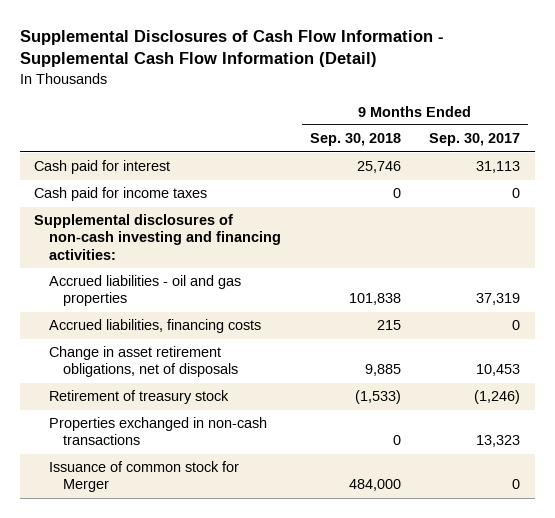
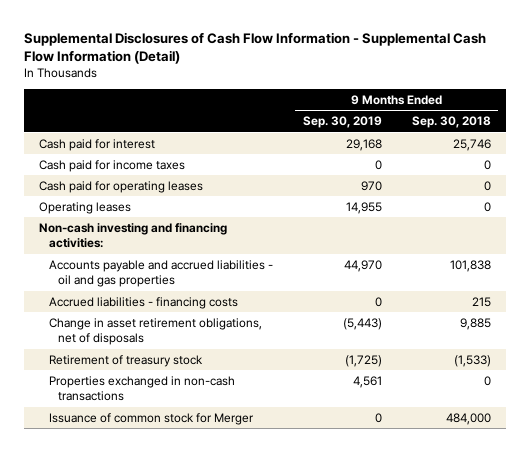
- | 9 Months Ended Sep. 30, 2018 | 9 Months Ended Sep. 30, 2017
+ | 9 Months Ended Sep. 30, 2019 | 9 Months Ended Sep. 30, 2018
- Supplemental disclosures of non-cash investing and financing activities:
- Accrued liabilities - oil and gas properties | 101,838 | 37,319
- Accrued liabilities, financing costs | 215 | 0
+ Cash paid for operating leases | 970 | 0
+ Operating leases | 14,955 | 0
+ Non-cash investing and financing activities:
+ Accounts payable and accrued liabilities - oil and gas properties | 44,970 | 101,838
+ Accrued liabilities - financing costs | 0 | 215

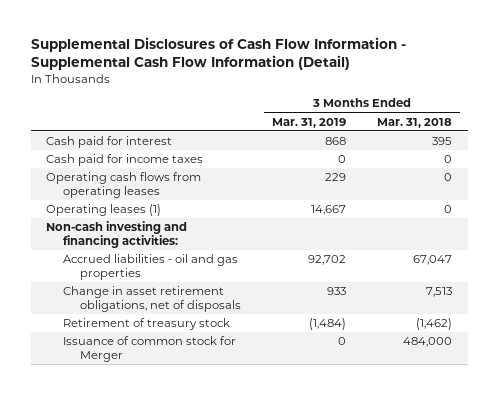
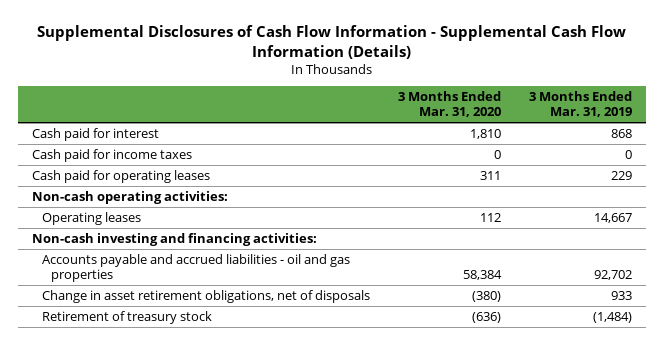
- Supplemental Disclosures of Cash Flow Information - Supplemental Cash Flow Information (Detail)
+ Supplemental Disclosures of Cash Flow Information - Supplemental Cash Flow Information (Details)
- | 3 Months Ended Mar. 31, 2019 | 3 Months Ended Mar. 31, 2018
+ | 3 Months Ended Mar. 31, 2020 | 3 Months Ended Mar. 31, 2019
- Operating cash flows from operating leases | 229 | 0
- Operating leases (1) | 14,667 | 0
+ Cash paid for operating leases | 311 | 229
+ Non-cash operating activities:
+ Operating leases | 112 | 14,667
- Accrued liabilities - oil and gas properties | 92,702 | 67,047
+ Accounts payable and accrued liabilities - oil and gas properties | 58,384 | 92,702
- Issuance of common stock for Merger | 0 | 484,000

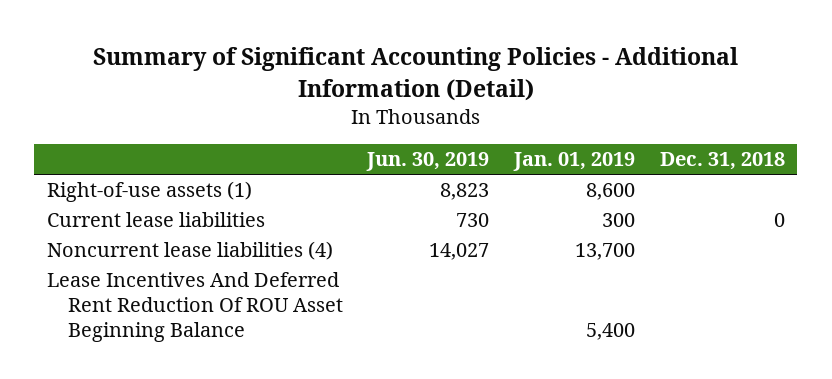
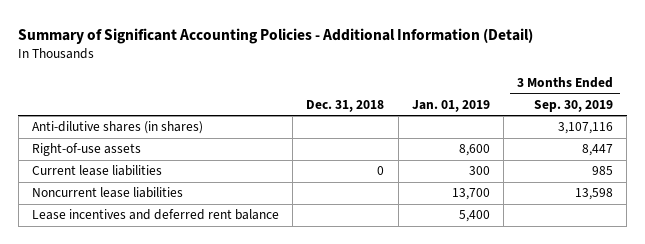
- | Jun. 30, 2019 | Jan. 01, 2019 | Dec. 31, 2018
+ | Dec. 31, 2018 | Jan. 01, 2019 | 3 Months Ended Sep. 30, 2019
- Right-of-use assets (1) | 8,823 | 8,600 |
+ Anti-dilutive shares (in shares) | | | 3,107,116
+ Right-of-use assets | | 8,600 | 8,447
- Noncurrent lease liabilities (4) | 14,027 | 13,700 |
- Lease Incentives And Deferred Rent Reduction Of ROU Asset Beginning Balance | | 5,400 |
+ Noncurrent lease liabilities | | 13,700 | 13,598
+ Lease incentives and deferred rent balance | | 5,400 |

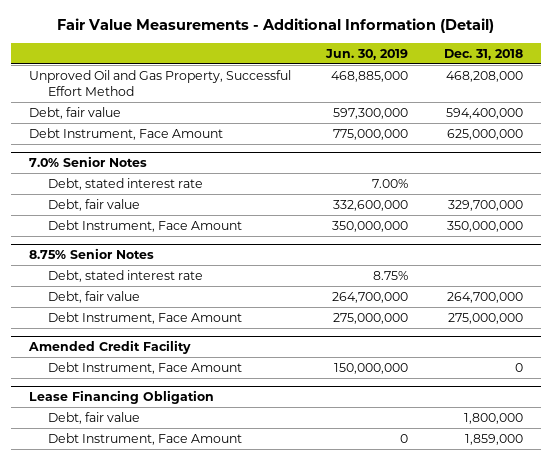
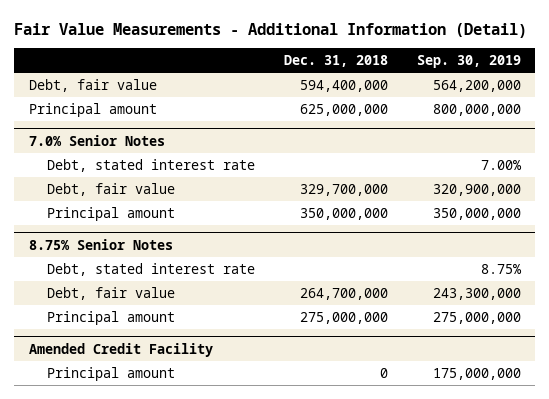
- | Jun. 30, 2019 | Dec. 31, 2018
+ | Dec. 31, 2018 | Sep. 30, 2019
- Unproved Oil and Gas Property, Successful Effort Method | 468,885,000 | 468,208,000
- Debt Instrument, Face Amount | 775,000,000 | 625,000,000
+ Principal amount | 625,000,000 | 800,000,000
@ 7.0% Senior Notes
- Debt Instrument, Face Amount | 350,000,000 | 350,000,000
+ Principal amount | 350,000,000 | 350,000,000
@ 8.75% Senior Notes
- Debt Instrument, Face Amount | 275,000,000 | 275,000,000
+ Principal amount | 275,000,000 | 275,000,000
@ Amended Credit Facility
- Debt Instrument, Face Amount | 150,000,000 | 0
- Lease Financing Obligation
- Debt, fair value | | 1,800,000
- Debt Instrument, Face Amount | 0 | 1,859,000
@ Amended Credit Facility
+ Principal amount | 0 | 175,000,000

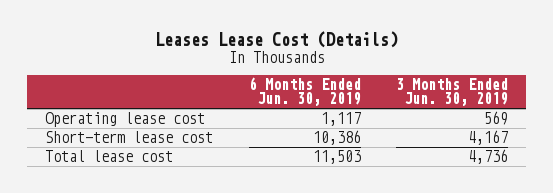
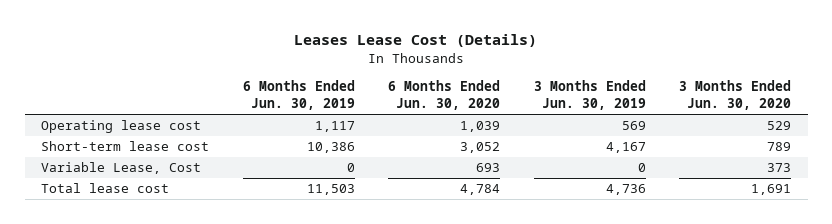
- | 6 Months Ended Jun. 30, 2019 | 3 Months Ended Jun. 30, 2019
+ | 6 Months Ended Jun. 30, 2019 | 6 Months Ended Jun. 30, 2020 | 3 Months Ended Jun. 30, 2019 | 3 Months Ended Jun. 30, 2020
+ Variable Lease, Cost | 0 | 693 | 0 | 373

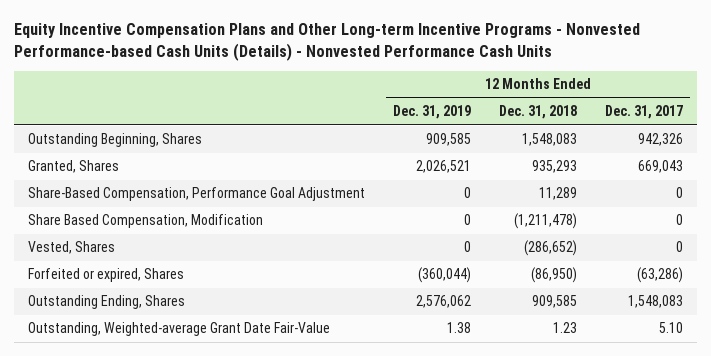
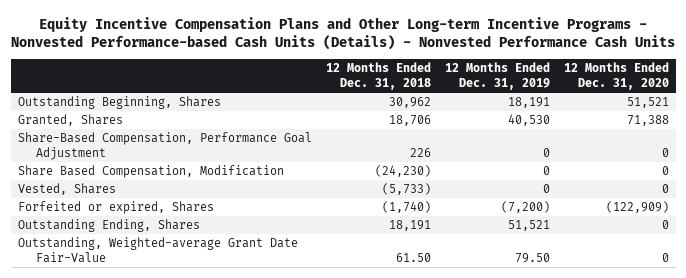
- | 12 Months Ended Dec. 31, 2019 | 12 Months Ended Dec. 31, 2018 | 12 Months Ended Dec. 31, 2017
+ | 12 Months Ended Dec. 31, 2018 | 12 Months Ended Dec. 31, 2019 | 12 Months Ended Dec. 31, 2020
- Outstanding Beginning, Shares | 909,585 | 1,548,083 | 942,326
- Granted, Shares | 2,026,521 | 935,293 | 669,043
- Share-Based Compensation, Performance Goal Adjustment | 0 | 11,289 | 0
- Share Based Compensation, Modification | 0 | (1,211,478) | 0
- Vested, Shares | 0 | (286,652) | 0
- Forfeited or expired, Shares | (360,044) | (86,950) | (63,286)
- Outstanding Ending, Shares | 2,576,062 | 909,585 | 1,548,083
- Outstanding, Weighted-average Grant Date Fair-Value | 1.38 | 1.23 | 5.10
+ Outstanding Beginning, Shares | 30,962 | 18,191 | 51,521
+ Granted, Shares | 18,706 | 40,530 | 71,388
+ Share-Based Compensation, Performance Goal Adjustment | 226 | 0 | 0
+ Share Based Compensation, Modification | (24,230) | 0 | 0
+ Vested, Shares | (5,733) | 0 | 0
+ Forfeited or expired, Shares | (1,740) | (7,200) | (122,909)
+ Outstanding Ending, Shares | 18,191 | 51,521 | 0
+ Outstanding, Weighted-average Grant Date Fair-Value | 61.50 | 79.50 | 0

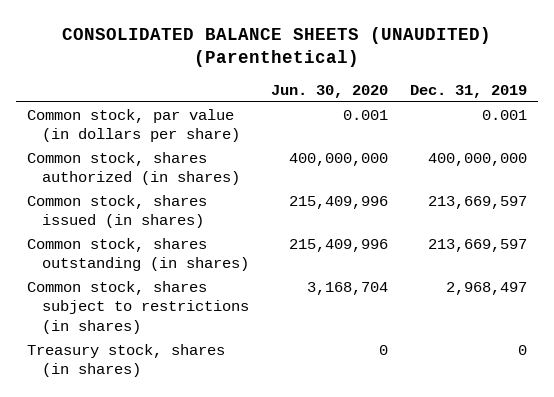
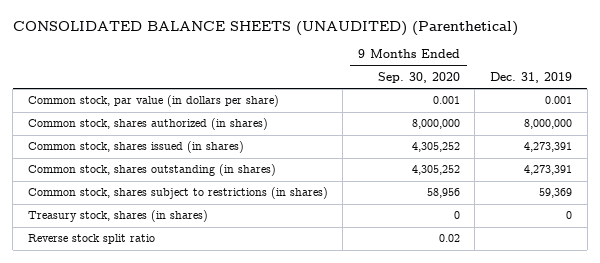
- | Jun. 30, 2020 | Dec. 31, 2019
+ | 9 Months Ended Sep. 30, 2020 | Dec. 31, 2019
- Common stock, shares authorized (in shares) | 400,000,000 | 400,000,000
- Common stock, shares issued (in shares) | 215,409,996 | 213,669,597
- Common stock, shares outstanding (in shares) | 215,409,996 | 213,669,597
- Common stock, shares subject to restrictions (in shares) | 3,168,704 | 2,968,497
+ Common stock, shares authorized (in shares) | 8,000,000 | 8,000,000
+ Common stock, shares issued (in shares) | 4,305,252 | 4,273,391
+ Common stock, shares outstanding (in shares) | 4,305,252 | 4,273,391
+ Common stock, shares subject to restrictions (in shares) | 58,956 | 59,369
+ Reverse stock split ratio | 0.02 |

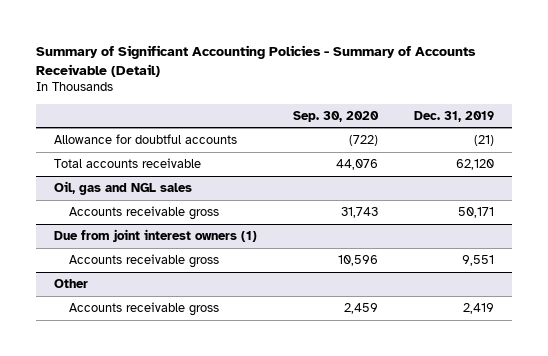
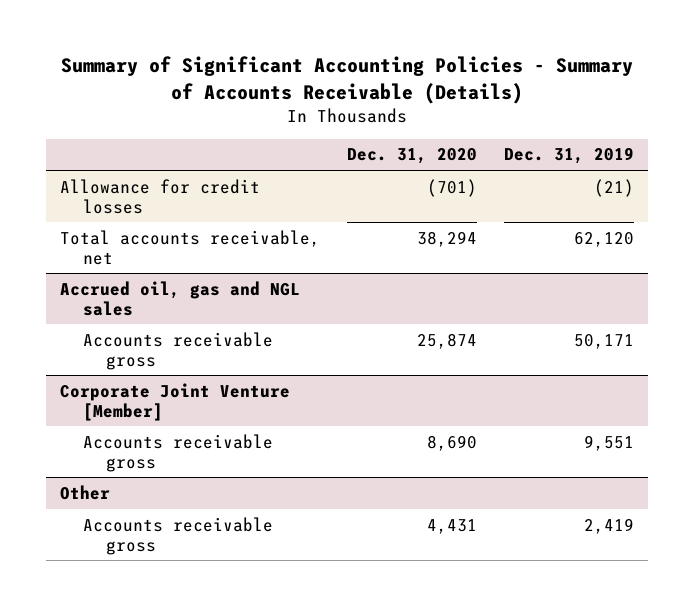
- Summary of Significant Accounting Policies - Summary of Accounts Receivable (Detail)
+ Summary of Significant Accounting Policies - Summary of Accounts Receivable (Details)
- | Sep. 30, 2020 | Dec. 31, 2019
+ | Dec. 31, 2020 | Dec. 31, 2019
- Allowance for doubtful accounts | (722) | (21)
- Total accounts receivable | 44,076 | 62,120
- Oil, gas and NGL sales
+ Allowance for credit losses | (701) | (21)
+ Total accounts receivable, net | 38,294 | 62,120
+ Accrued oil, gas and NGL sales
- Due from joint interest owners (1)
+ Corporate Joint Venture [Member]

